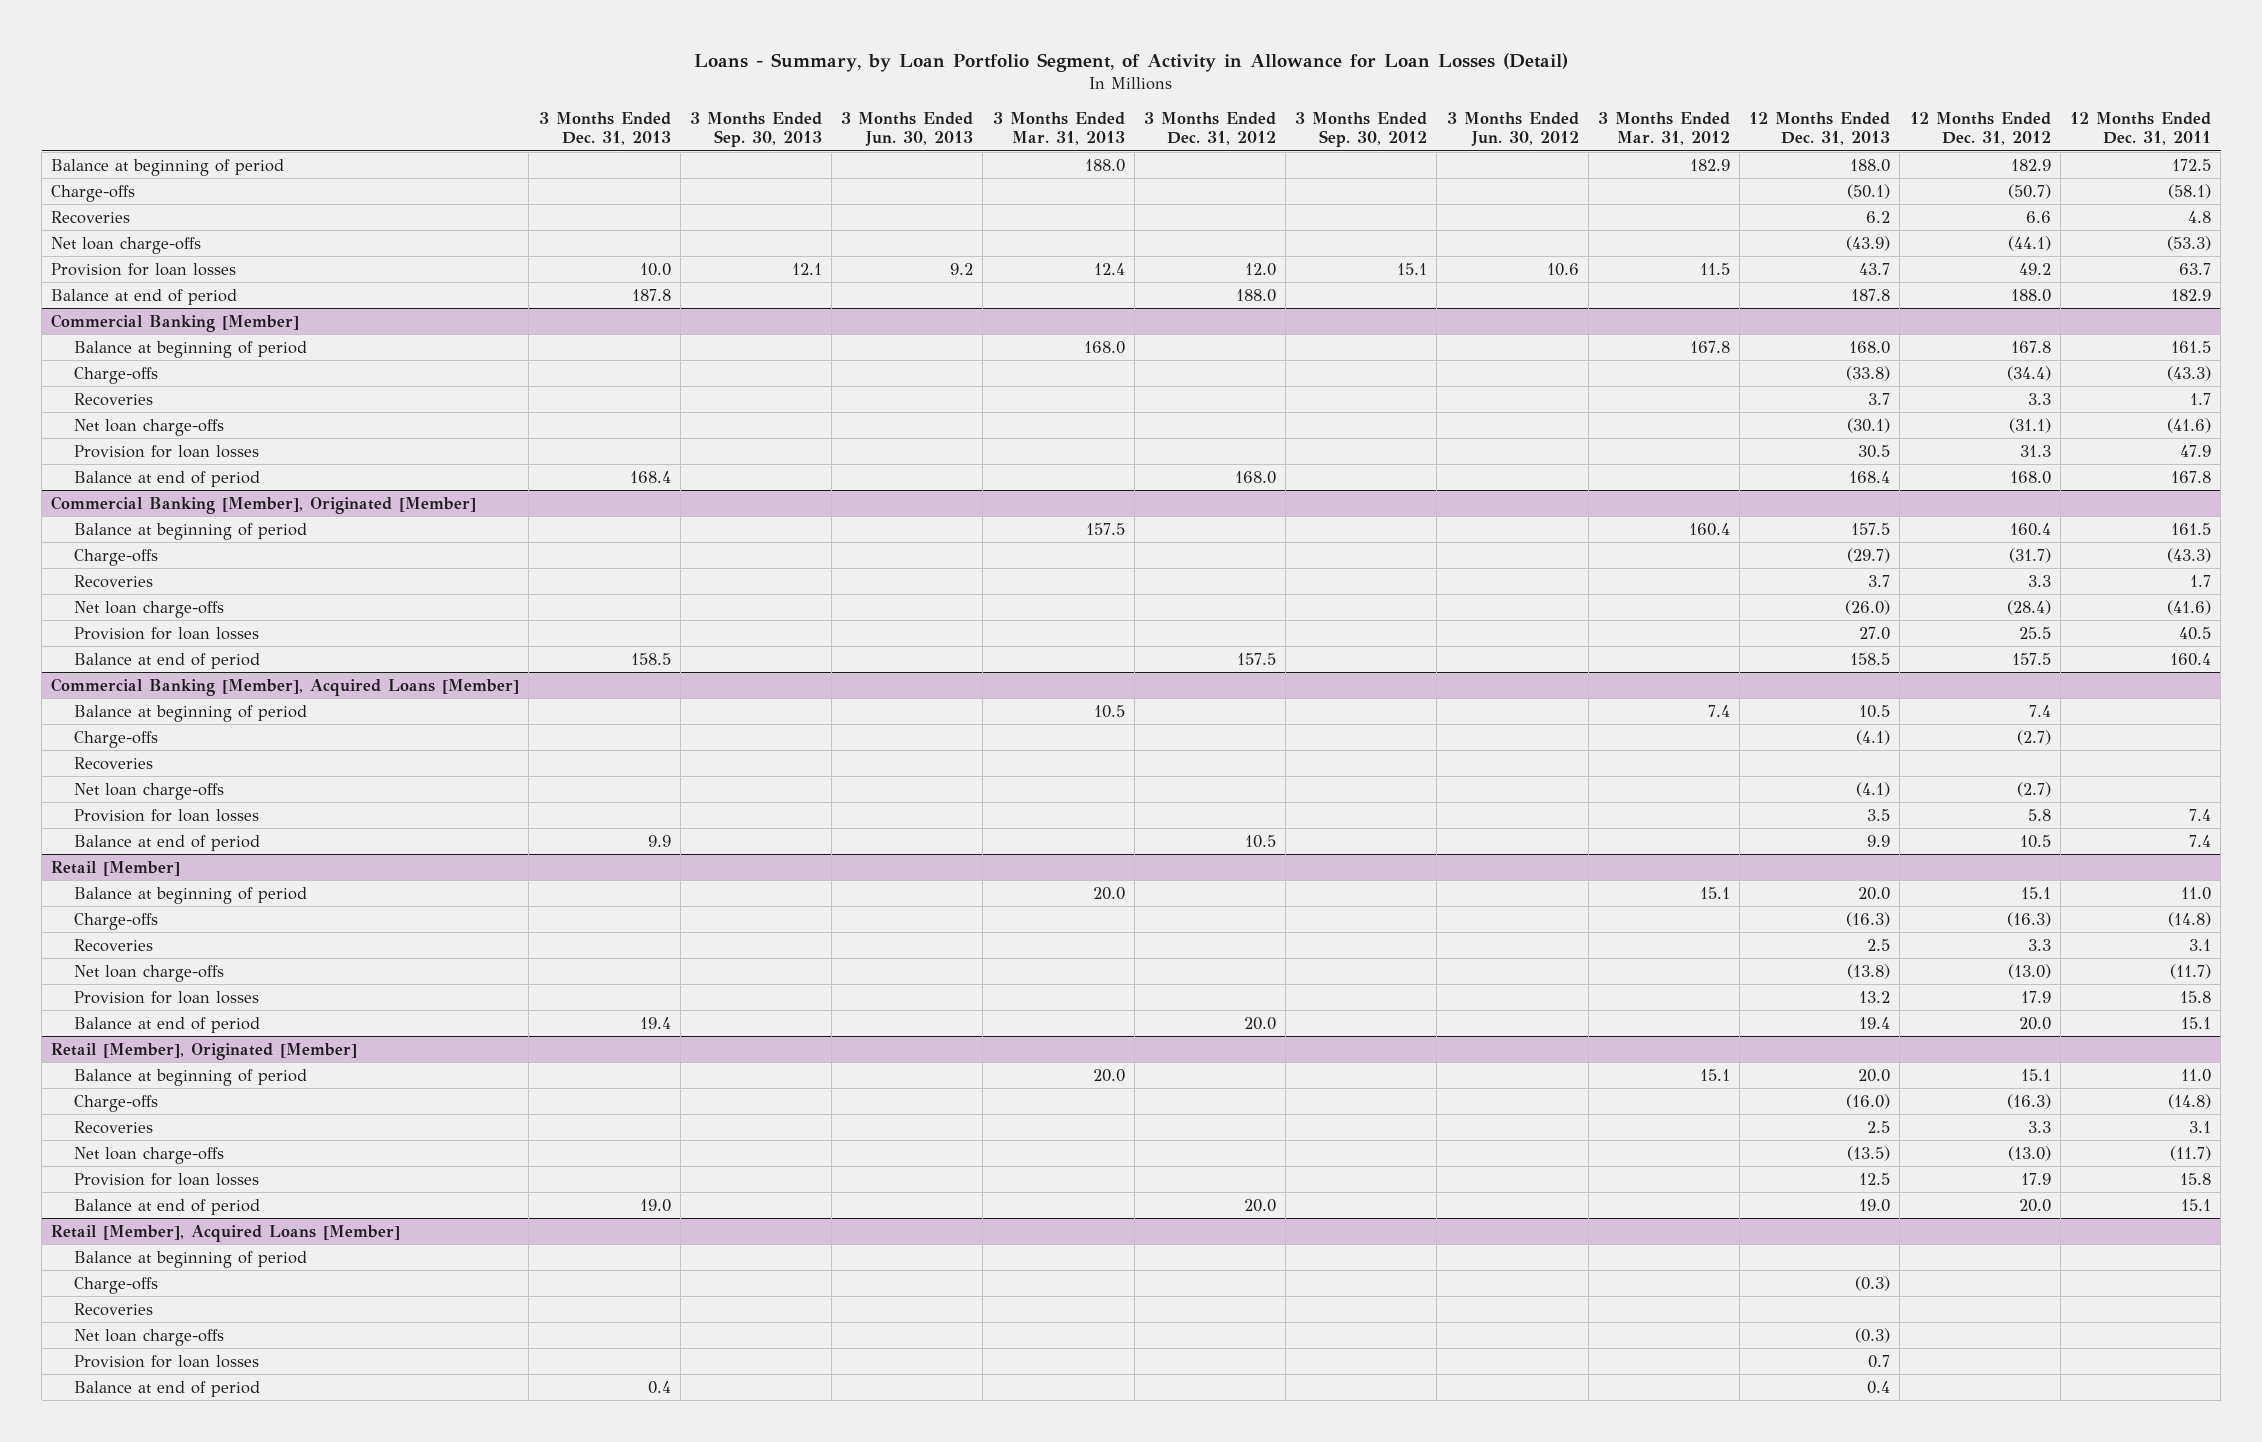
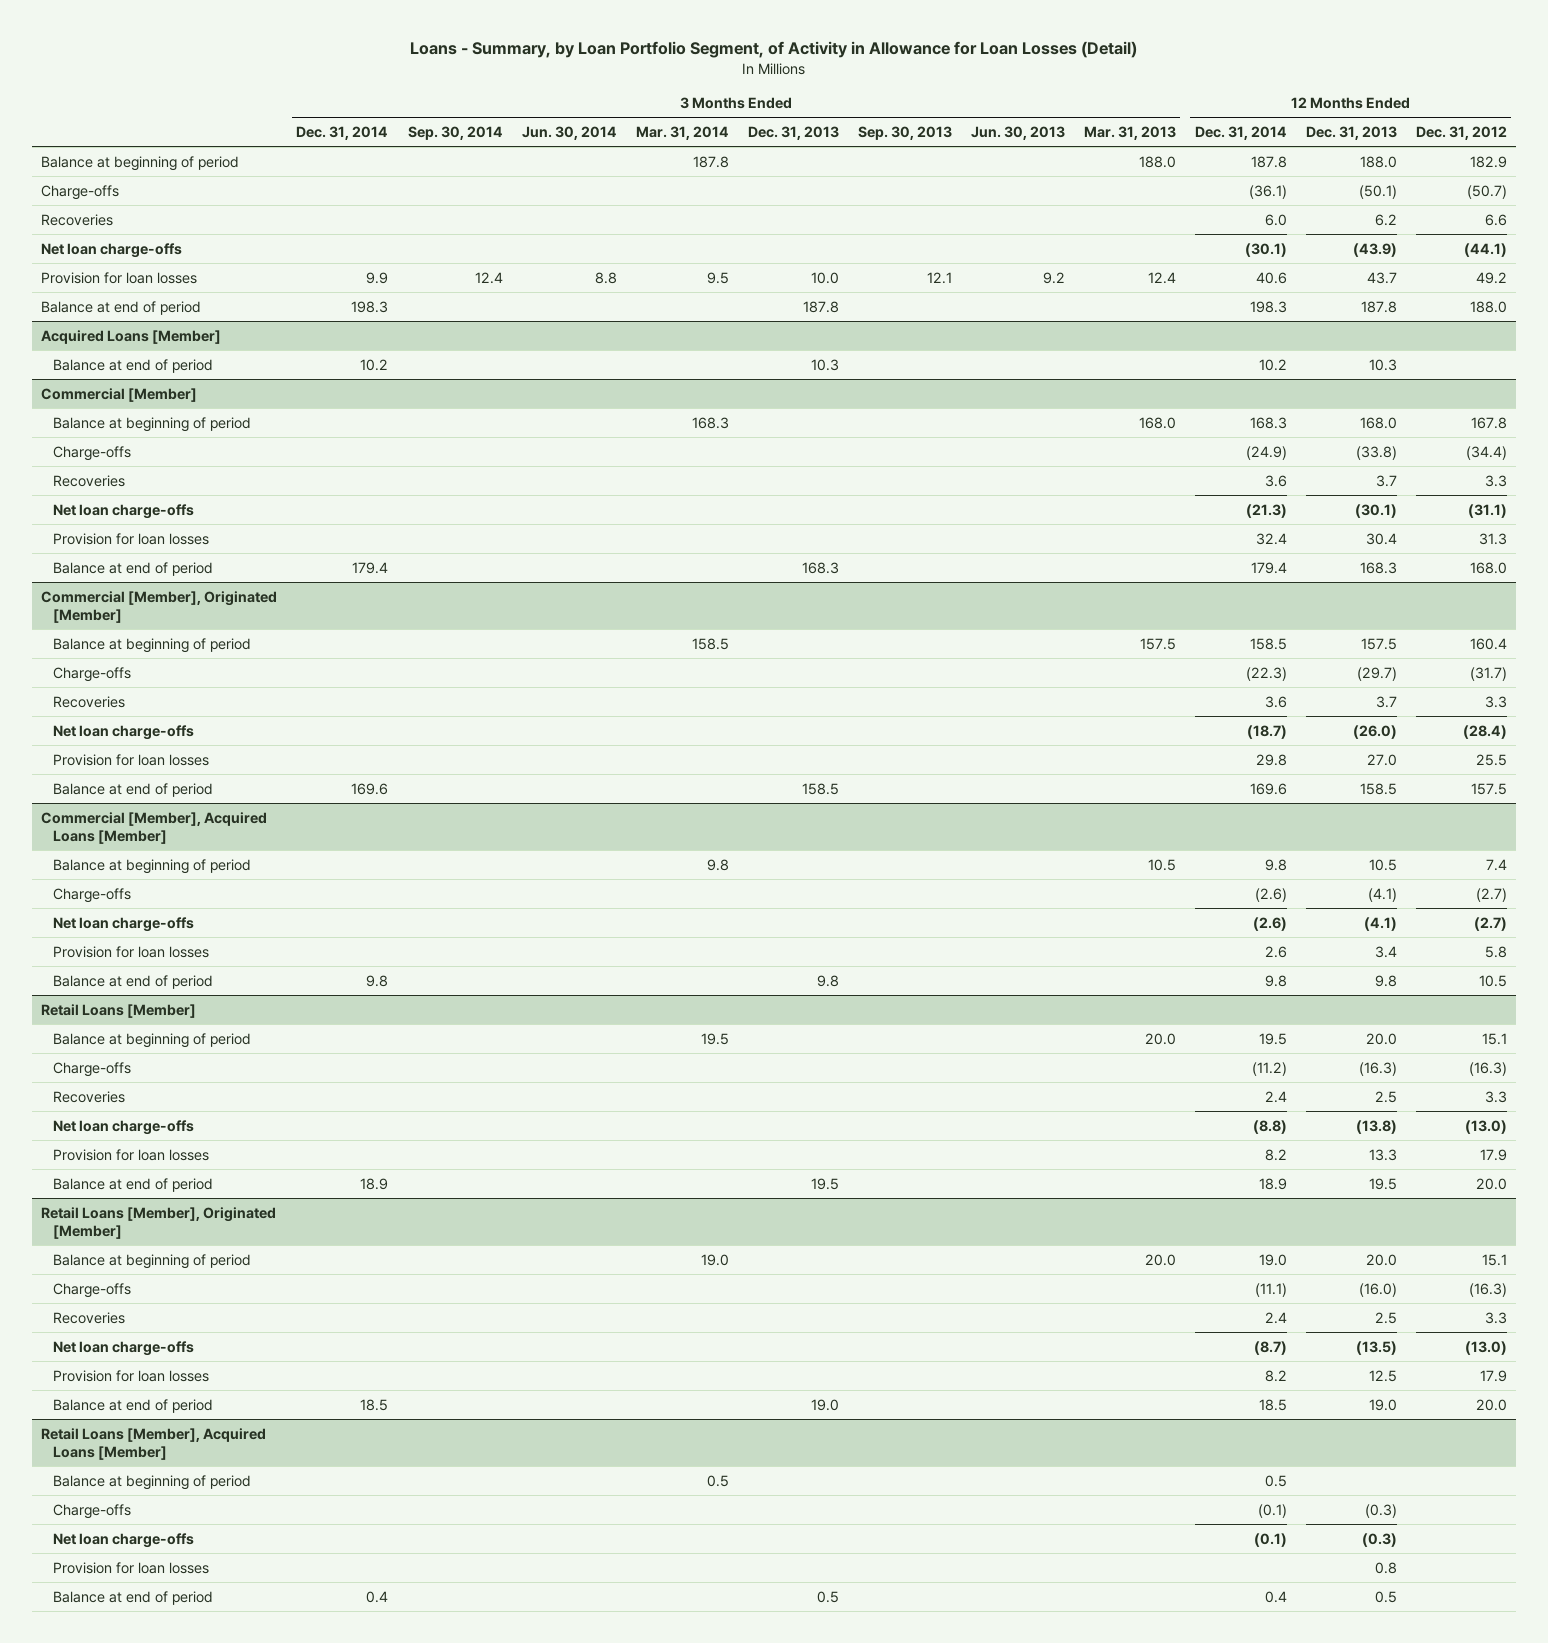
- | 3 Months Ended Dec. 31, 2013 | 3 Months Ended Sep. 30, 2013 | 3 Months Ended Jun. 30, 2013 | 3 Months Ended Mar. 31, 2013 | 3 Months Ended Dec. 31, 2012 | 3 Months Ended Sep. 30, 2012 | 3 Months Ended Jun. 30, 2012 | 3 Months Ended Mar. 31, 2012 | 12 Months Ended Dec. 31, 2013 | 12 Months Ended Dec. 31, 2012 | 12 Months Ended Dec. 31, 2011
+ | 3 Months Ended Dec. 31, 2014 | 3 Months Ended Sep. 30, 2014 | 3 Months Ended Jun. 30, 2014 | 3 Months Ended Mar. 31, 2014 | 3 Months Ended Dec. 31, 2013 | 3 Months Ended Sep. 30, 2013 | 3 Months Ended Jun. 30, 2013 | 3 Months Ended Mar. 31, 2013 | 12 Months Ended Dec. 31, 2014 | 12 Months Ended Dec. 31, 2013 | 12 Months Ended Dec. 31, 2012
- Commercial Banking [Member]
+ Acquired Loans [Member]
+ Balance at end of period | 10.2 | | | | 10.3 | | | | 10.2 | 10.3 |
+ Commercial [Member]
- Provision for loan losses | | | | | | | | | 30.5 | 31.3 | 47.9
- Balance at end of period | 168.4 | | | | 168.0 | | | | 168.4 | 168.0 | 167.8
- Commercial Banking [Member], Originated [Member]
+ Provision for loan losses | | | | | | | | | 32.4 | 30.4 | 31.3
+ Balance at end of period | 179.4 | | | | 168.3 | | | | 179.4 | 168.3 | 168.0
+ Commercial [Member], Originated [Member]
- Commercial Banking [Member], Acquired Loans [Member]
+ Commercial [Member], Acquired Loans [Member]
- Recoveries
- Provision for loan losses | | | | | | | | | 3.5 | 5.8 | 7.4
- Balance at end of period | 9.9 | | | | 10.5 | | | | 9.9 | 10.5 | 7.4
- Retail [Member]
+ Provision for loan losses | | | | | | | | | 2.6 | 3.4 | 5.8
+ Balance at end of period | 9.8 | | | | 9.8 | | | | 9.8 | 9.8 | 10.5
+ Retail Loans [Member]
- Provision for loan losses | | | | | | | | | 13.2 | 17.9 | 15.8
- Balance at end of period | 19.4 | | | | 20.0 | | | | 19.4 | 20.0 | 15.1
- Retail [Member], Originated [Member]
+ Provision for loan losses | | | | | | | | | 8.2 | 13.3 | 17.9
+ Balance at end of period | 18.9 | | | | 19.5 | | | | 18.9 | 19.5 | 20.0
+ Retail Loans [Member], Originated [Member]
- Retail [Member], Acquired Loans [Member]
+ Retail Loans [Member], Acquired Loans [Member]
- Recoveries
- Provision for loan losses | | | | | | | | | 0.7 | |
- Balance at end of period | 0.4 | | | | | | | | 0.4 | |
+ Provision for loan losses | | | | | | | | | | 0.8 |
+ Balance at end of period | 0.4 | | | | 0.5 | | | | 0.4 | 0.5 |

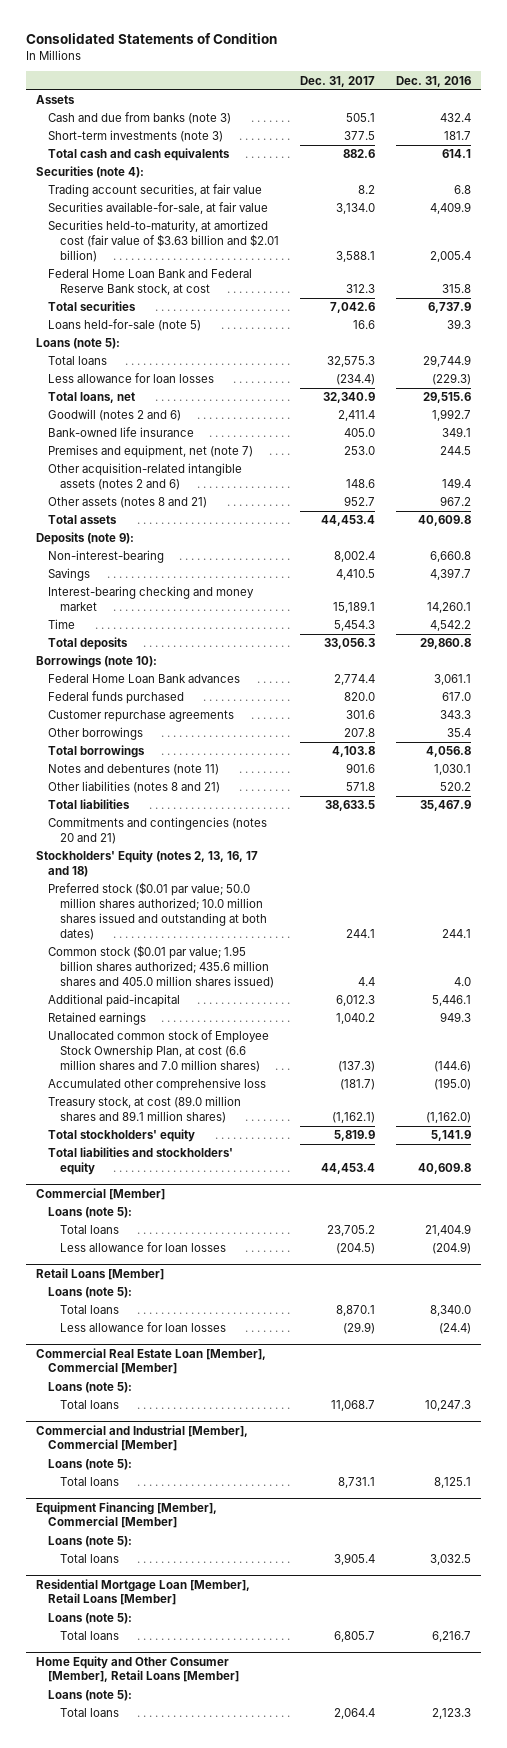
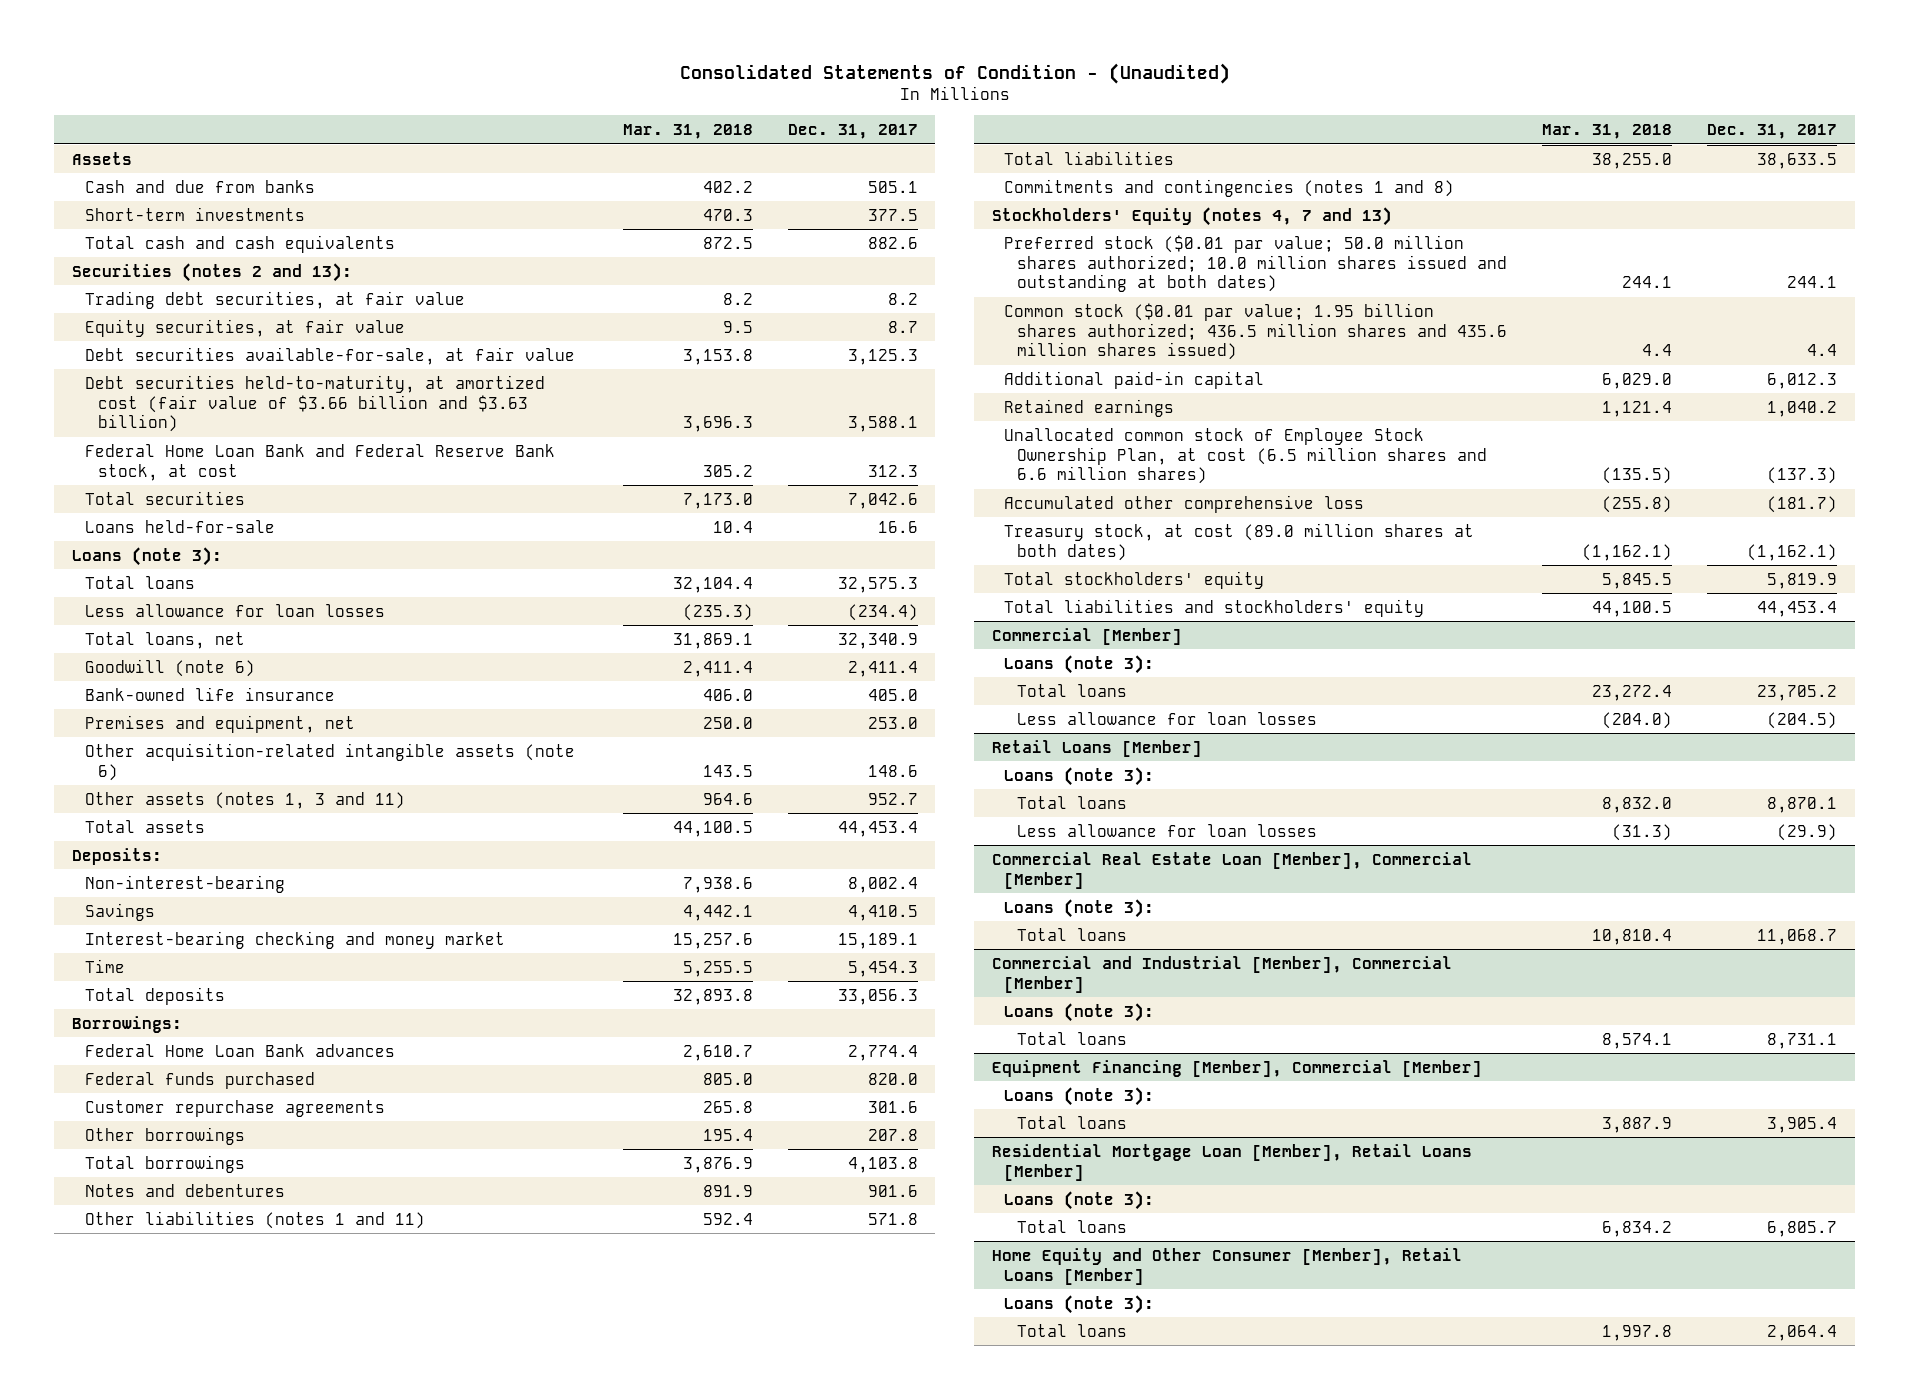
- Consolidated Statements of Condition
+ Consolidated Statements of Condition - (Unaudited)
- | Dec. 31, 2017 | Dec. 31, 2016
+ | Mar. 31, 2018 | Dec. 31, 2017
- Cash and due from banks (note 3) | 505.1 | 432.4
- Short-term investments (note 3) | 377.5 | 181.7
+ Cash and due from banks | 402.2 | 505.1
+ Short-term investments | 470.3 | 377.5
- Securities (note 4):
- Trading account securities, at fair value | 8.2 | 6.8
- Securities available-for-sale, at fair value | 3,134.0 | 4,409.9
- Securities held-to-maturity, at amortized cost (fair value of $3.63 billion and $2.01 billion) | 3,588.1 | 2,005.4
+ Securities (notes 2 and 13):
+ Trading debt securities, at fair value | 8.2 | 8.2
+ Equity securities, at fair value | 9.5 | 8.7
+ Debt securities available-for-sale, at fair value | 3,153.8 | 3,125.3
+ Debt securities held-to-maturity, at amortized cost (fair value of $3.66 billion and $3.63 billion) | 3,696.3 | 3,588.1
- Loans held-for-sale (note 5) | 16.6 | 39.3
- Loans (note 5):
+ Loans held-for-sale | 10.4 | 16.6
+ Loans (note 3):
- Goodwill (notes 2 and 6) | 2,411.4 | 1,992.7
+ Goodwill (note 6) | 2,411.4 | 2,411.4
- Premises and equipment, net (note 7) | 253.0 | 244.5
- Other acquisition-related intangible assets (notes 2 and 6) | 148.6 | 149.4
- Other assets (notes 8 and 21) | 952.7 | 967.2
+ Premises and equipment, net | 250.0 | 253.0
+ Other acquisition-related intangible assets (note 6) | 143.5 | 148.6
+ Other assets (notes 1, 3 and 11) | 964.6 | 952.7
- Deposits (note 9):
+ Deposits:
- Borrowings (note 10):
+ Borrowings:
- Notes and debentures (note 11) | 901.6 | 1,030.1
- Other liabilities (notes 8 and 21) | 571.8 | 520.2
+ Notes and debentures | 891.9 | 901.6
+ Other liabilities (notes 1 and 11) | 592.4 | 571.8
- Commitments and contingencies (notes 20 and 21)
- Stockholders' Equity (notes 2, 13, 16, 17 and 18)
+ Commitments and contingencies (notes 1 and 8)
+ Stockholders' Equity (notes 4, 7 and 13)
- Common stock ($0.01 par value; 1.95 billion shares authorized; 435.6 million shares and 405.0 million shares issued) | 4.4 | 4.0
- Additional paid-incapital | 6,012.3 | 5,446.1
+ Common stock ($0.01 par value; 1.95 billion shares authorized; 436.5 million shares and 435.6 million shares issued) | 4.4 | 4.4
+ Additional paid-in capital | 6,029.0 | 6,012.3
- Unallocated common stock of Employee Stock Ownership Plan, at cost (6.6 million shares and 7.0 million shares) | (137.3) | (144.6)
+ Unallocated common stock of Employee Stock Ownership Plan, at cost (6.5 million shares and 6.6 million shares) | (135.5) | (137.3)
- Treasury stock, at cost (89.0 million shares and 89.1 million shares) | (1,162.1) | (1,162.0)
+ Treasury stock, at cost (89.0 million shares at both dates) | (1,162.1) | (1,162.1)
@ Commercial [Member]
- Loans (note 5):
+ Loans (note 3):
@ Retail Loans [Member]
- Loans (note 5):
+ Loans (note 3):
@ Commercial Real Estate Loan [Member], Commercial [Member]
- Loans (note 5):
+ Loans (note 3):
@ Commercial and Industrial [Member], Commercial [Member]
- Loans (note 5):
+ Loans (note 3):
@ Equipment Financing [Member], Commercial [Member]
- Loans (note 5):
+ Loans (note 3):
@ Residential Mortgage Loan [Member], Retail Loans [Member]
- Loans (note 5):
+ Loans (note 3):
@ Home Equity and Other Consumer [Member], Retail Loans [Member]
- Loans (note 5):
+ Loans (note 3):

